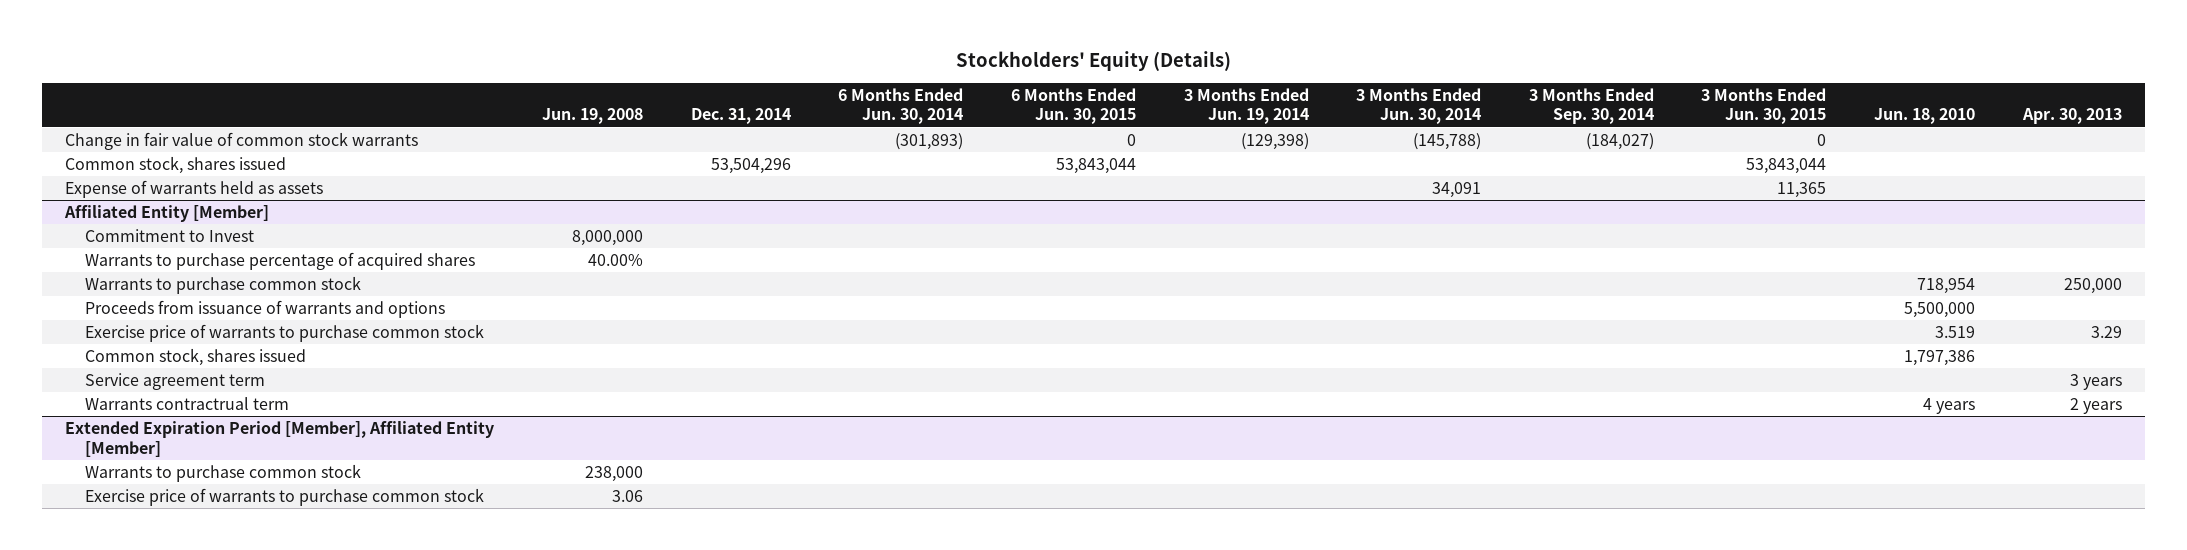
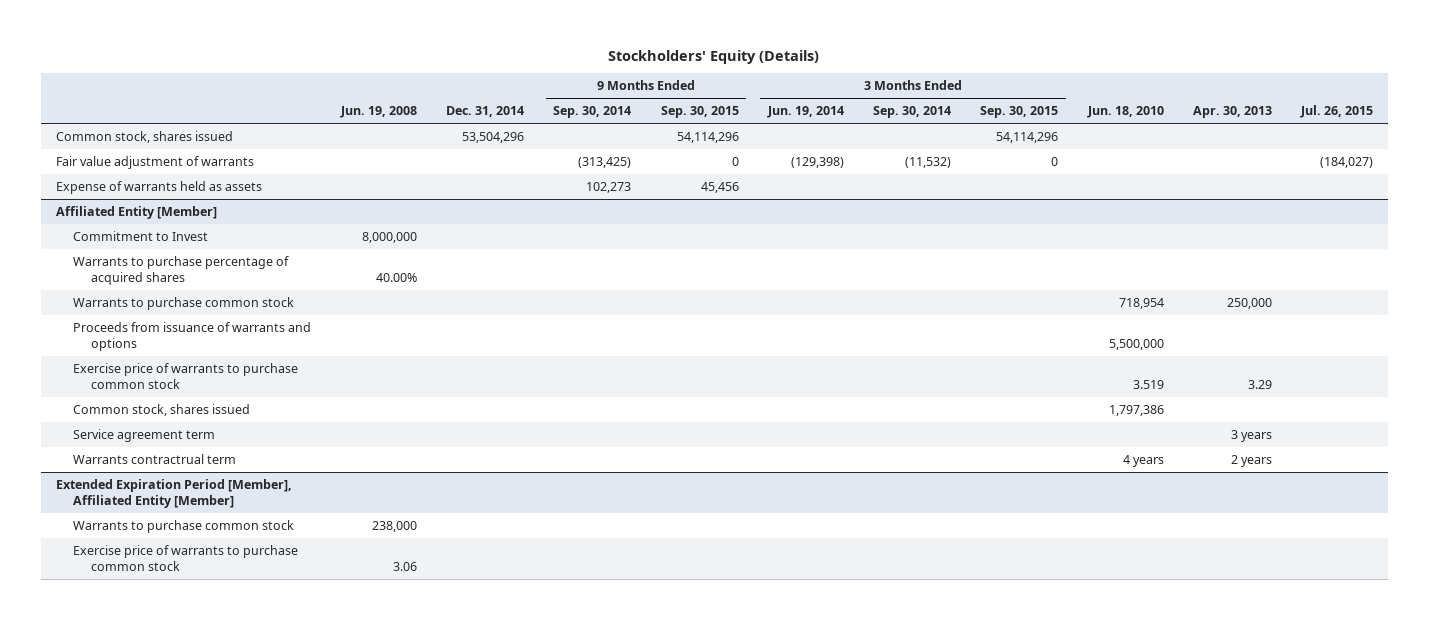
- | Jun. 19, 2008 | Dec. 31, 2014 | 6 Months Ended Jun. 30, 2014 | 6 Months Ended Jun. 30, 2015 | 3 Months Ended Jun. 19, 2014 | 3 Months Ended Jun. 30, 2014 | 3 Months Ended Sep. 30, 2014 | 3 Months Ended Jun. 30, 2015 | Jun. 18, 2010 | Apr. 30, 2013
+ | Jun. 19, 2008 | Dec. 31, 2014 | 9 Months Ended Sep. 30, 2014 | 9 Months Ended Sep. 30, 2015 | 3 Months Ended Jun. 19, 2014 | 3 Months Ended Sep. 30, 2014 | 3 Months Ended Sep. 30, 2015 | Jun. 18, 2010 | Apr. 30, 2013 | Jul. 26, 2015
- Change in fair value of common stock warrants | | | (301,893) | 0 | (129,398) | (145,788) | (184,027) | 0 | |
+ Fair value adjustment of warrants | | | (313,425) | 0 | (129,398) | (11,532) | 0 | | | (184,027)

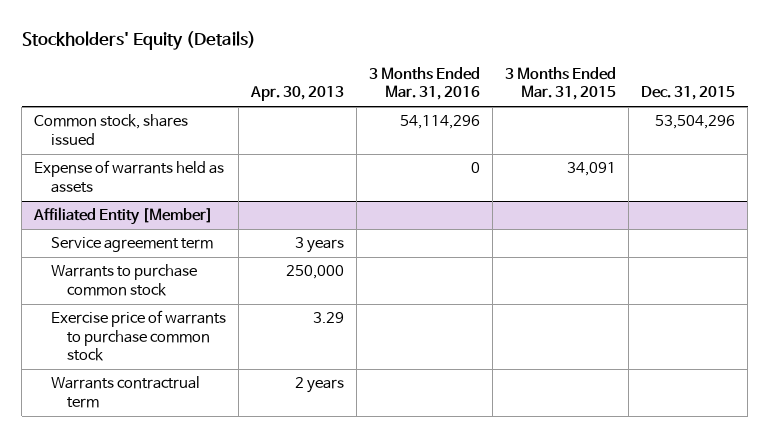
- | Jun. 19, 2008 | Dec. 31, 2014 | 9 Months Ended Sep. 30, 2014 | 9 Months Ended Sep. 30, 2015 | 3 Months Ended Jun. 19, 2014 | 3 Months Ended Sep. 30, 2014 | 3 Months Ended Sep. 30, 2015 | Jun. 18, 2010 | Apr. 30, 2013 | Jul. 26, 2015
+ | Apr. 30, 2013 | 3 Months Ended Mar. 31, 2016 | 3 Months Ended Mar. 31, 2015 | Dec. 31, 2015
- Fair value adjustment of warrants | | | (313,425) | 0 | (129,398) | (11,532) | 0 | | | (184,027)
@ Affiliated Entity [Member]
- Commitment to Invest | 8,000,000 | | | | | | | | |
- Warrants to purchase percentage of acquired shares | 40.00% | | | | | | | | |
moved up: Service agreement term | 3 years | | |
- Proceeds from issuance of warrants and options | | | | | | | | 5,500,000 | |
- Common stock, shares issued | | | | | | | | 1,797,386 | |
- Extended Expiration Period [Member], Affiliated Entity [Member]
- Warrants to purchase common stock | 238,000 | | | | | | | | |
- Exercise price of warrants to purchase common stock | 3.06 | | | | | | | | |

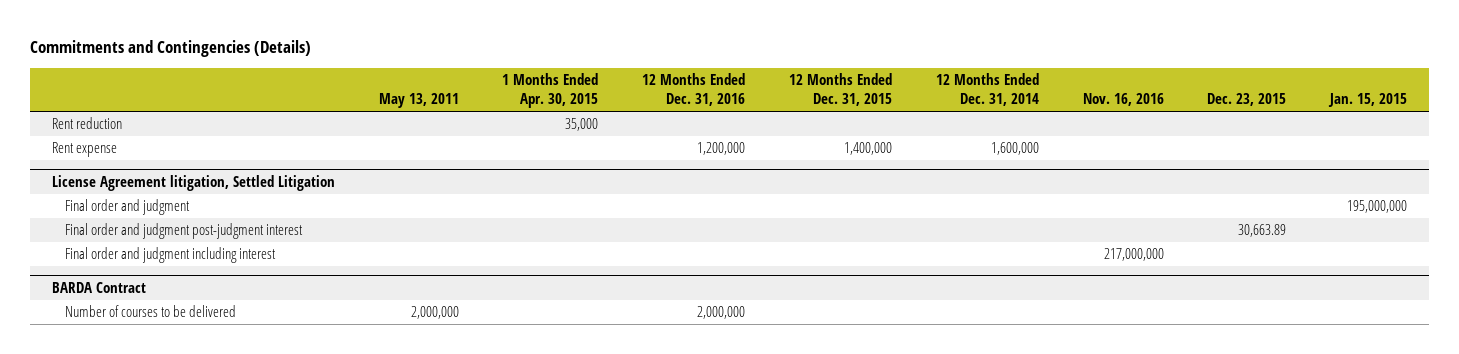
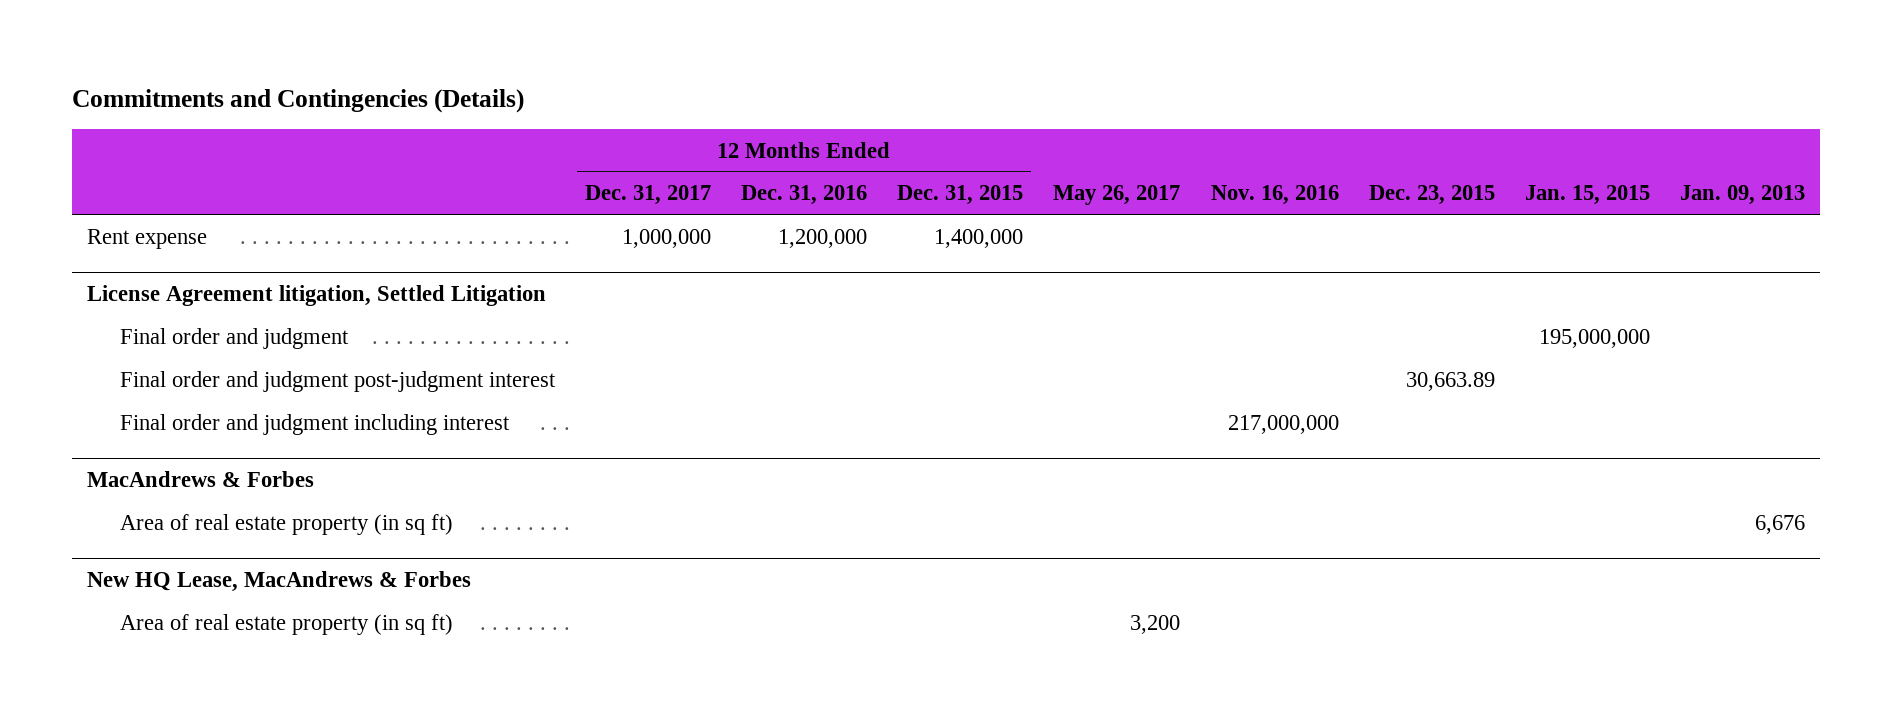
- | May 13, 2011 | 1 Months Ended Apr. 30, 2015 | 12 Months Ended Dec. 31, 2016 | 12 Months Ended Dec. 31, 2015 | 12 Months Ended Dec. 31, 2014 | Nov. 16, 2016 | Dec. 23, 2015 | Jan. 15, 2015
+ | 12 Months Ended Dec. 31, 2017 | 12 Months Ended Dec. 31, 2016 | 12 Months Ended Dec. 31, 2015 | May 26, 2017 | Nov. 16, 2016 | Dec. 23, 2015 | Jan. 15, 2015 | Jan. 09, 2013
- Rent reduction | | 35,000 | | | | | |
- BARDA Contract
- Number of courses to be delivered | 2,000,000 | | 2,000,000 | | | | |
+ MacAndrews & Forbes
+ Area of real estate property (in sq ft) | | | | | | | | 6,676
+ New HQ Lease, MacAndrews & Forbes
+ Area of real estate property (in sq ft) | | | | 3,200 | | | |

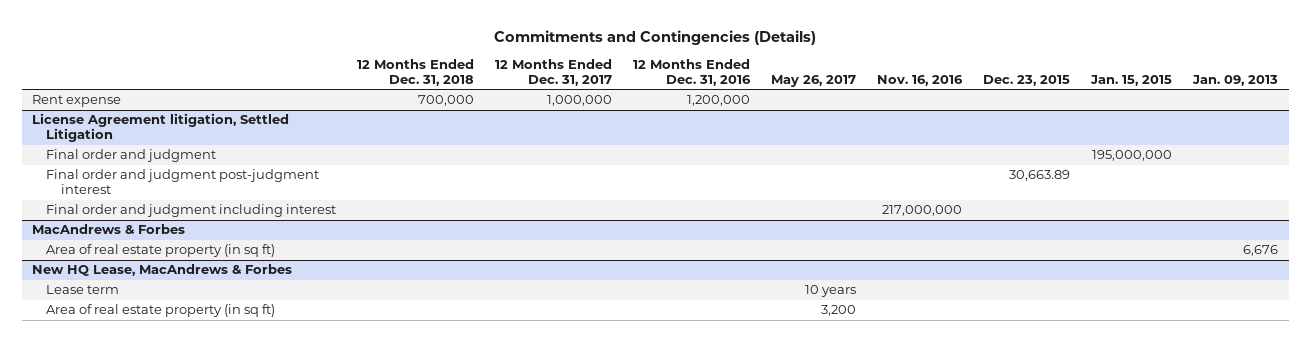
- | 12 Months Ended Dec. 31, 2017 | 12 Months Ended Dec. 31, 2016 | 12 Months Ended Dec. 31, 2015 | May 26, 2017 | Nov. 16, 2016 | Dec. 23, 2015 | Jan. 15, 2015 | Jan. 09, 2013
+ | 12 Months Ended Dec. 31, 2018 | 12 Months Ended Dec. 31, 2017 | 12 Months Ended Dec. 31, 2016 | May 26, 2017 | Nov. 16, 2016 | Dec. 23, 2015 | Jan. 15, 2015 | Jan. 09, 2013
@ New HQ Lease, MacAndrews & Forbes
+ Lease term | | | | 10 years | | | |

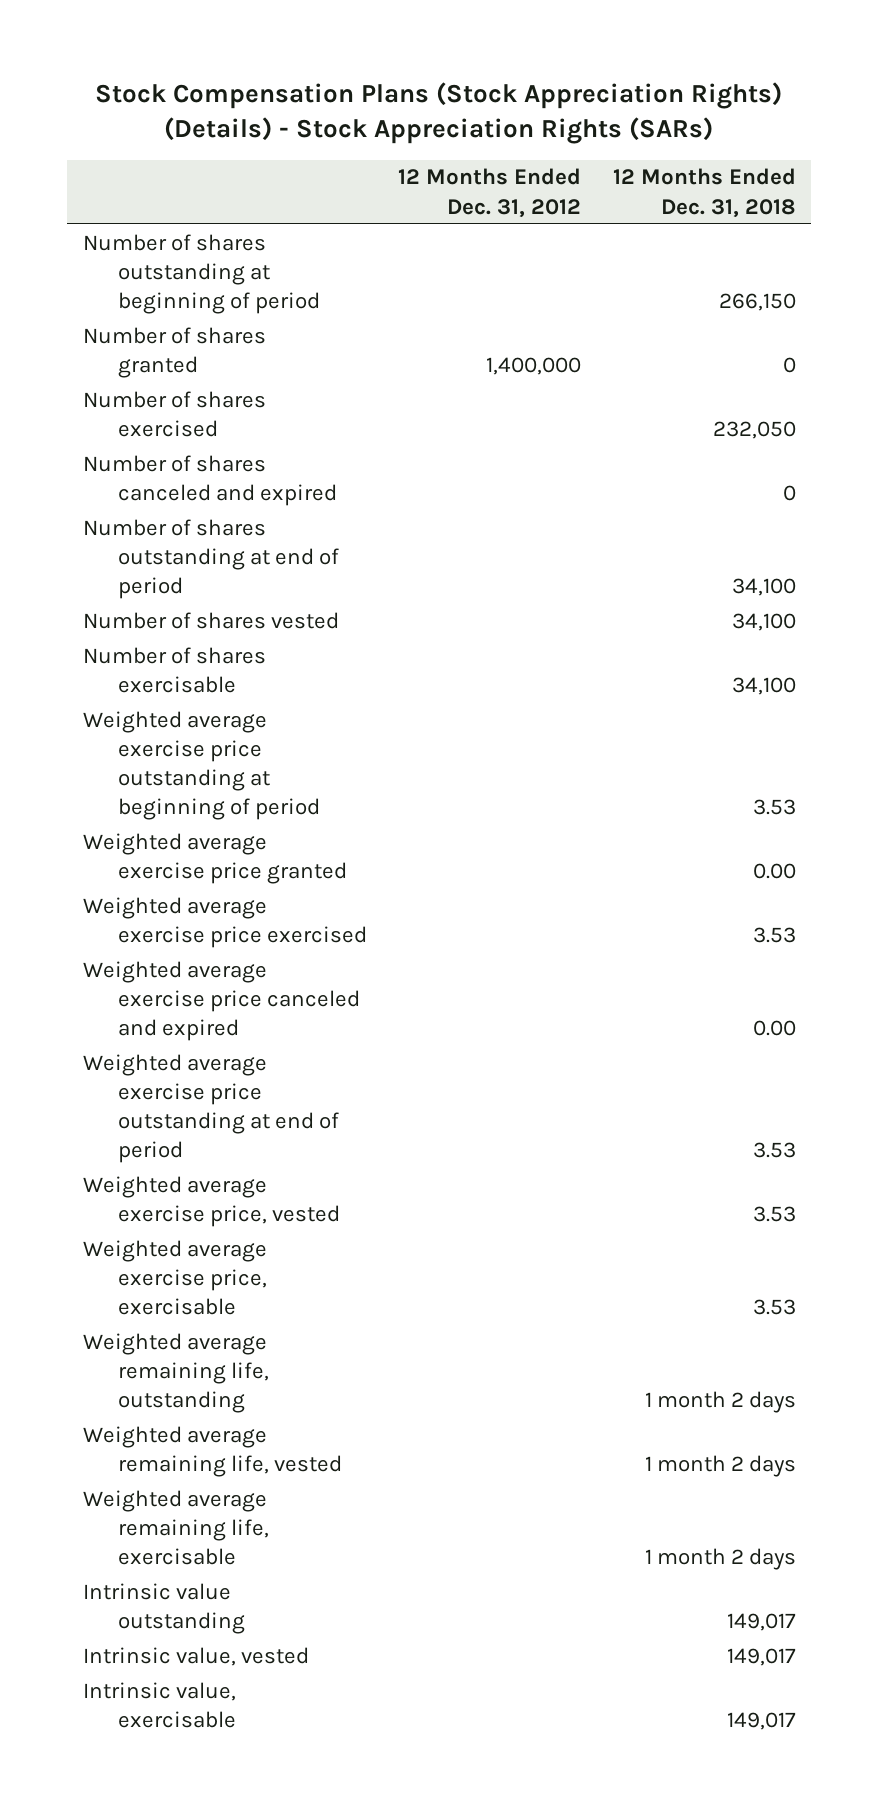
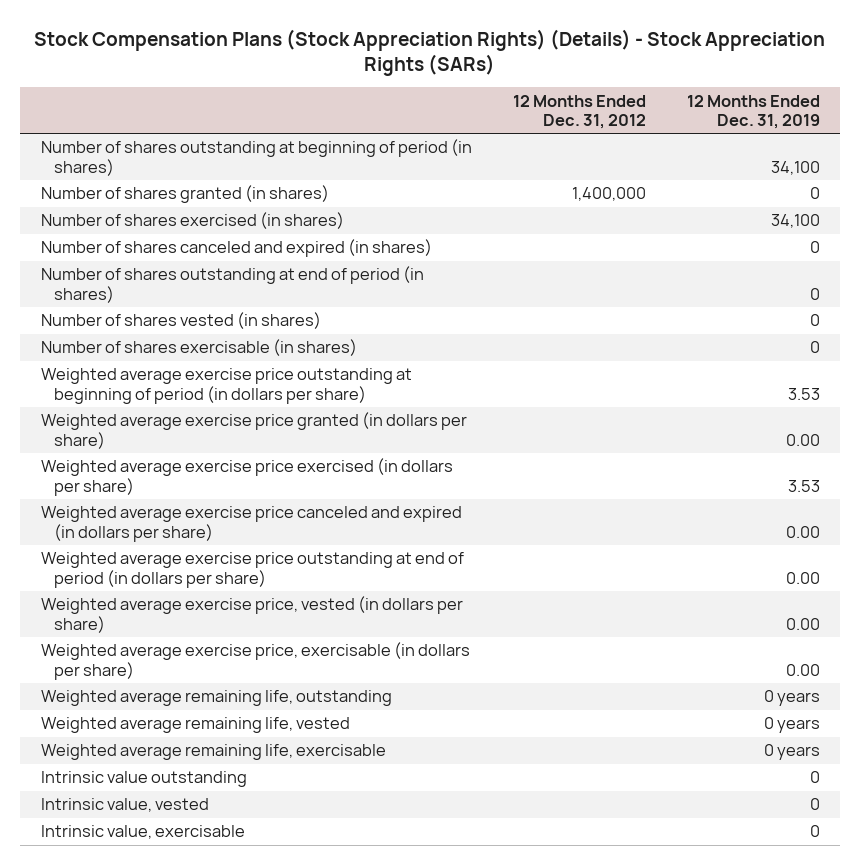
- | 12 Months Ended Dec. 31, 2012 | 12 Months Ended Dec. 31, 2018
+ | 12 Months Ended Dec. 31, 2012 | 12 Months Ended Dec. 31, 2019
- Number of shares outstanding at beginning of period | | 266,150
- Number of shares granted | 1,400,000 | 0
- Number of shares exercised | | 232,050
- Number of shares canceled and expired | | 0
- Number of shares outstanding at end of period | | 34,100
- Number of shares vested | | 34,100
- Number of shares exercisable | | 34,100
- Weighted average exercise price outstanding at beginning of period | | 3.53
- Weighted average exercise price granted | | 0.00
- Weighted average exercise price exercised | | 3.53
- Weighted average exercise price canceled and expired | | 0.00
- Weighted average exercise price outstanding at end of period | | 3.53
- Weighted average exercise price, vested | | 3.53
- Weighted average exercise price, exercisable | | 3.53
+ Number of shares outstanding at beginning of period (in shares) | | 34,100
+ Number of shares granted (in shares) | 1,400,000 | 0
+ Number of shares exercised (in shares) | | 34,100
+ Number of shares canceled and expired (in shares) | | 0
+ Number of shares outstanding at end of period (in shares) | | 0
+ Number of shares vested (in shares) | | 0
+ Number of shares exercisable (in shares) | | 0
+ Weighted average exercise price outstanding at beginning of period (in dollars per share) | | 3.53
+ Weighted average exercise price granted (in dollars per share) | | 0.00
+ Weighted average exercise price exercised (in dollars per share) | | 3.53
+ Weighted average exercise price canceled and expired (in dollars per share) | | 0.00
+ Weighted average exercise price outstanding at end of period (in dollars per share) | | 0.00
+ Weighted average exercise price, vested (in dollars per share) | | 0.00
+ Weighted average exercise price, exercisable (in dollars per share) | | 0.00

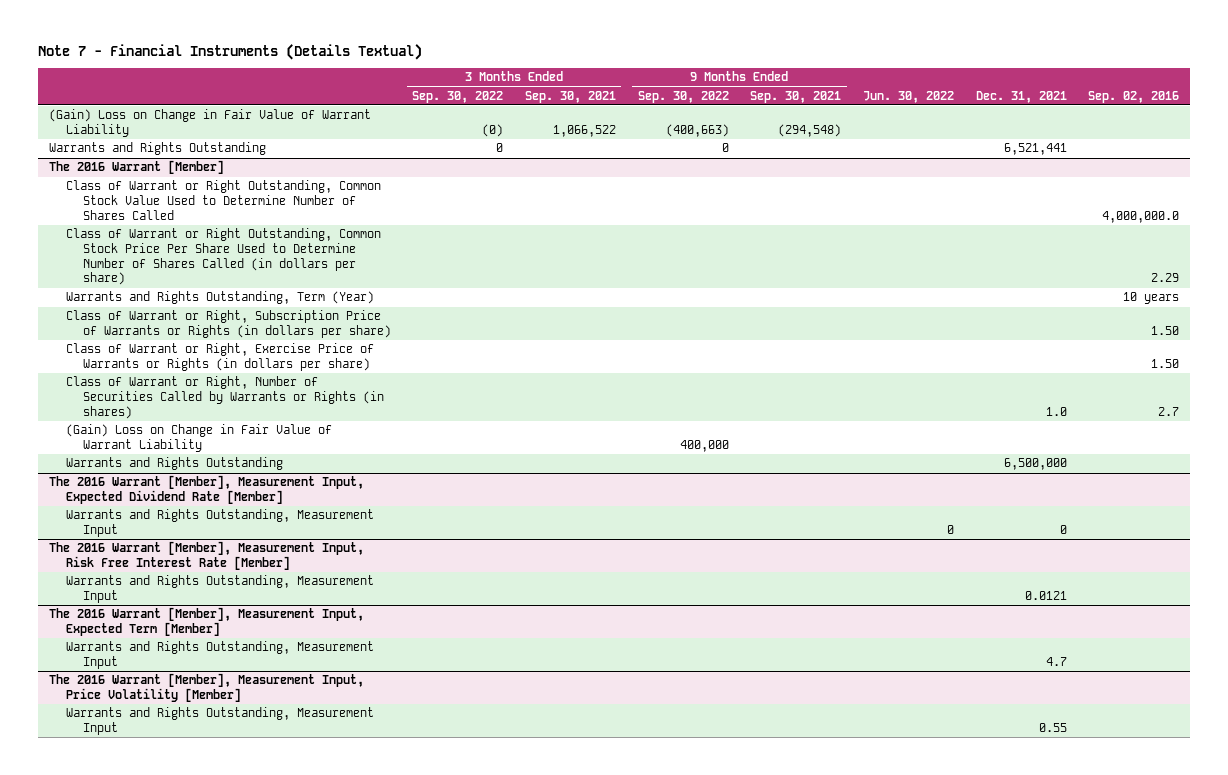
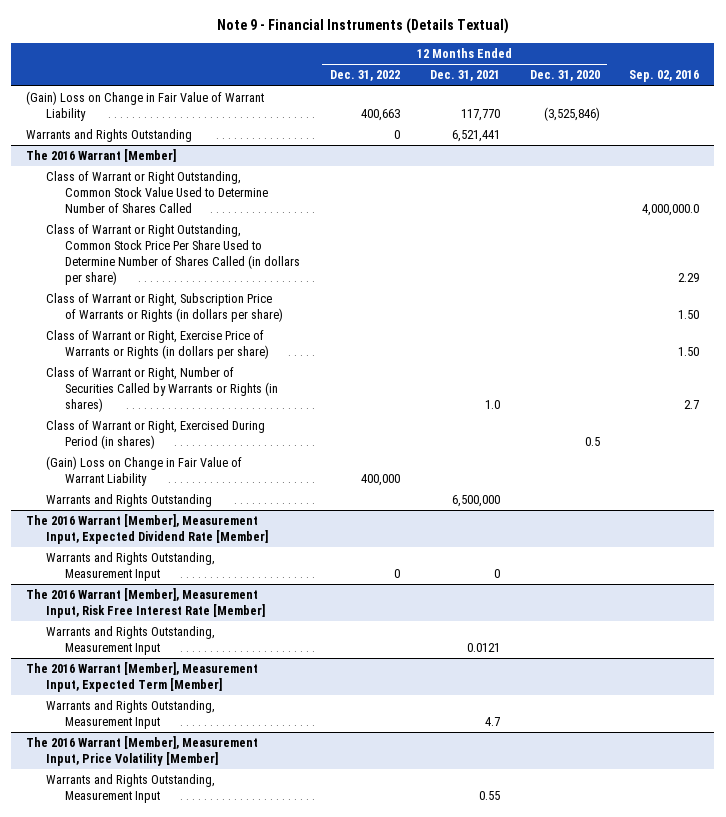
- Note 7 - Financial Instruments (Details Textual)
+ Note 9 - Financial Instruments (Details Textual)
- | 3 Months Ended Sep. 30, 2022 | 3 Months Ended Sep. 30, 2021 | 9 Months Ended Sep. 30, 2022 | 9 Months Ended Sep. 30, 2021 | Jun. 30, 2022 | Dec. 31, 2021 | Sep. 02, 2016
+ | 12 Months Ended Dec. 31, 2022 | 12 Months Ended Dec. 31, 2021 | 12 Months Ended Dec. 31, 2020 | Sep. 02, 2016
@ The 2016 Warrant [Member]
- Warrants and Rights Outstanding, Term (Year) | | | | | | | 10 years
+ Class of Warrant or Right, Exercised During Period (in shares) | | | 0.5 |

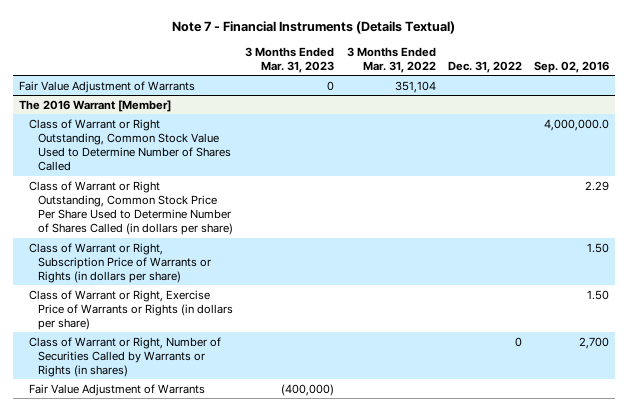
- Note 9 - Financial Instruments (Details Textual)
+ Note 7 - Financial Instruments (Details Textual)
- | 12 Months Ended Dec. 31, 2022 | 12 Months Ended Dec. 31, 2021 | 12 Months Ended Dec. 31, 2020 | Sep. 02, 2016
+ | 3 Months Ended Mar. 31, 2023 | 3 Months Ended Mar. 31, 2022 | Dec. 31, 2022 | Sep. 02, 2016
- (Gain) Loss on Change in Fair Value of Warrant Liability | 400,663 | 117,770 | (3,525,846) |
- Warrants and Rights Outstanding | 0 | 6,521,441 | |
+ Fair Value Adjustment of Warrants | 0 | 351,104 | |
@ The 2016 Warrant [Member]
- Class of Warrant or Right, Number of Securities Called by Warrants or Rights (in shares) | | 1.0 | | 2.7
- Class of Warrant or Right, Exercised During Period (in shares) | | | 0.5 |
- (Gain) Loss on Change in Fair Value of Warrant Liability | 400,000 | | |
- Warrants and Rights Outstanding | | 6,500,000 | |
- The 2016 Warrant [Member], Measurement Input, Expected Dividend Rate [Member]
- Warrants and Rights Outstanding, Measurement Input | 0 | 0 | |
- The 2016 Warrant [Member], Measurement Input, Risk Free Interest Rate [Member]
- Warrants and Rights Outstanding, Measurement Input | | 0.0121 | |
- The 2016 Warrant [Member], Measurement Input, Expected Term [Member]
- Warrants and Rights Outstanding, Measurement Input | | 4.7 | |
- The 2016 Warrant [Member], Measurement Input, Price Volatility [Member]
- Warrants and Rights Outstanding, Measurement Input | | 0.55 | |
@ The 2016 Warrant [Member]
+ Class of Warrant or Right, Number of Securities Called by Warrants or Rights (in shares) | | | 0 | 2,700
+ Fair Value Adjustment of Warrants | (400,000) | | |

